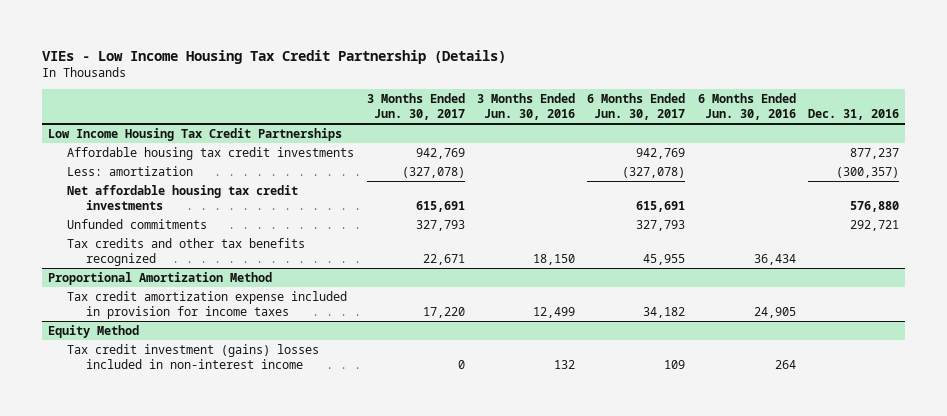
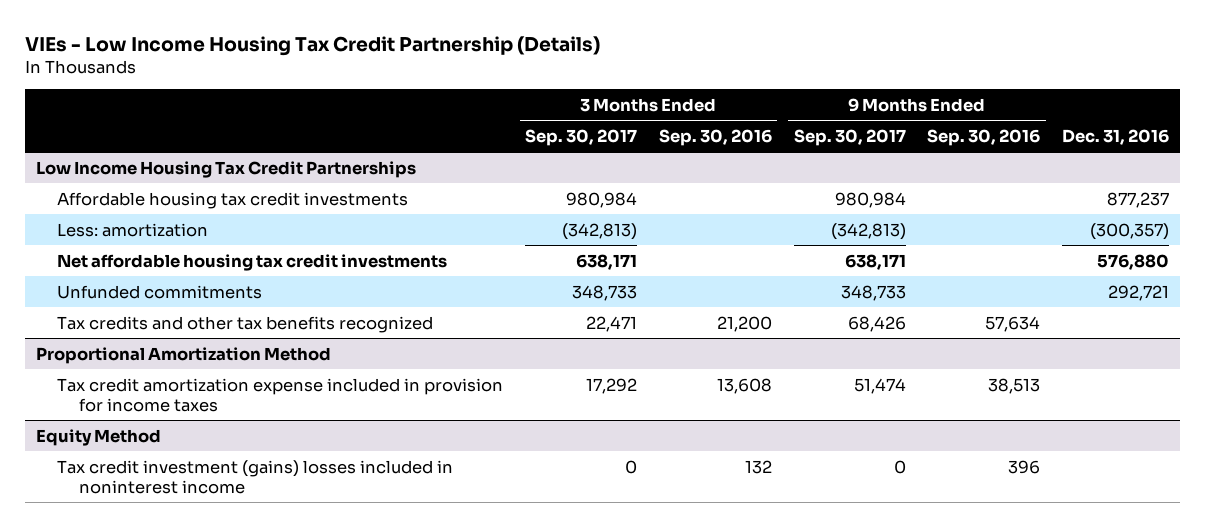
- | 3 Months Ended Jun. 30, 2017 | 3 Months Ended Jun. 30, 2016 | 6 Months Ended Jun. 30, 2017 | 6 Months Ended Jun. 30, 2016 | Dec. 31, 2016
+ | 3 Months Ended Sep. 30, 2017 | 3 Months Ended Sep. 30, 2016 | 9 Months Ended Sep. 30, 2017 | 9 Months Ended Sep. 30, 2016 | Dec. 31, 2016
@ Equity Method
- Tax credit investment (gains) losses included in non-interest income | 0 | 132 | 109 | 264 |
+ Tax credit investment (gains) losses included in noninterest income | 0 | 132 | 0 | 396 |

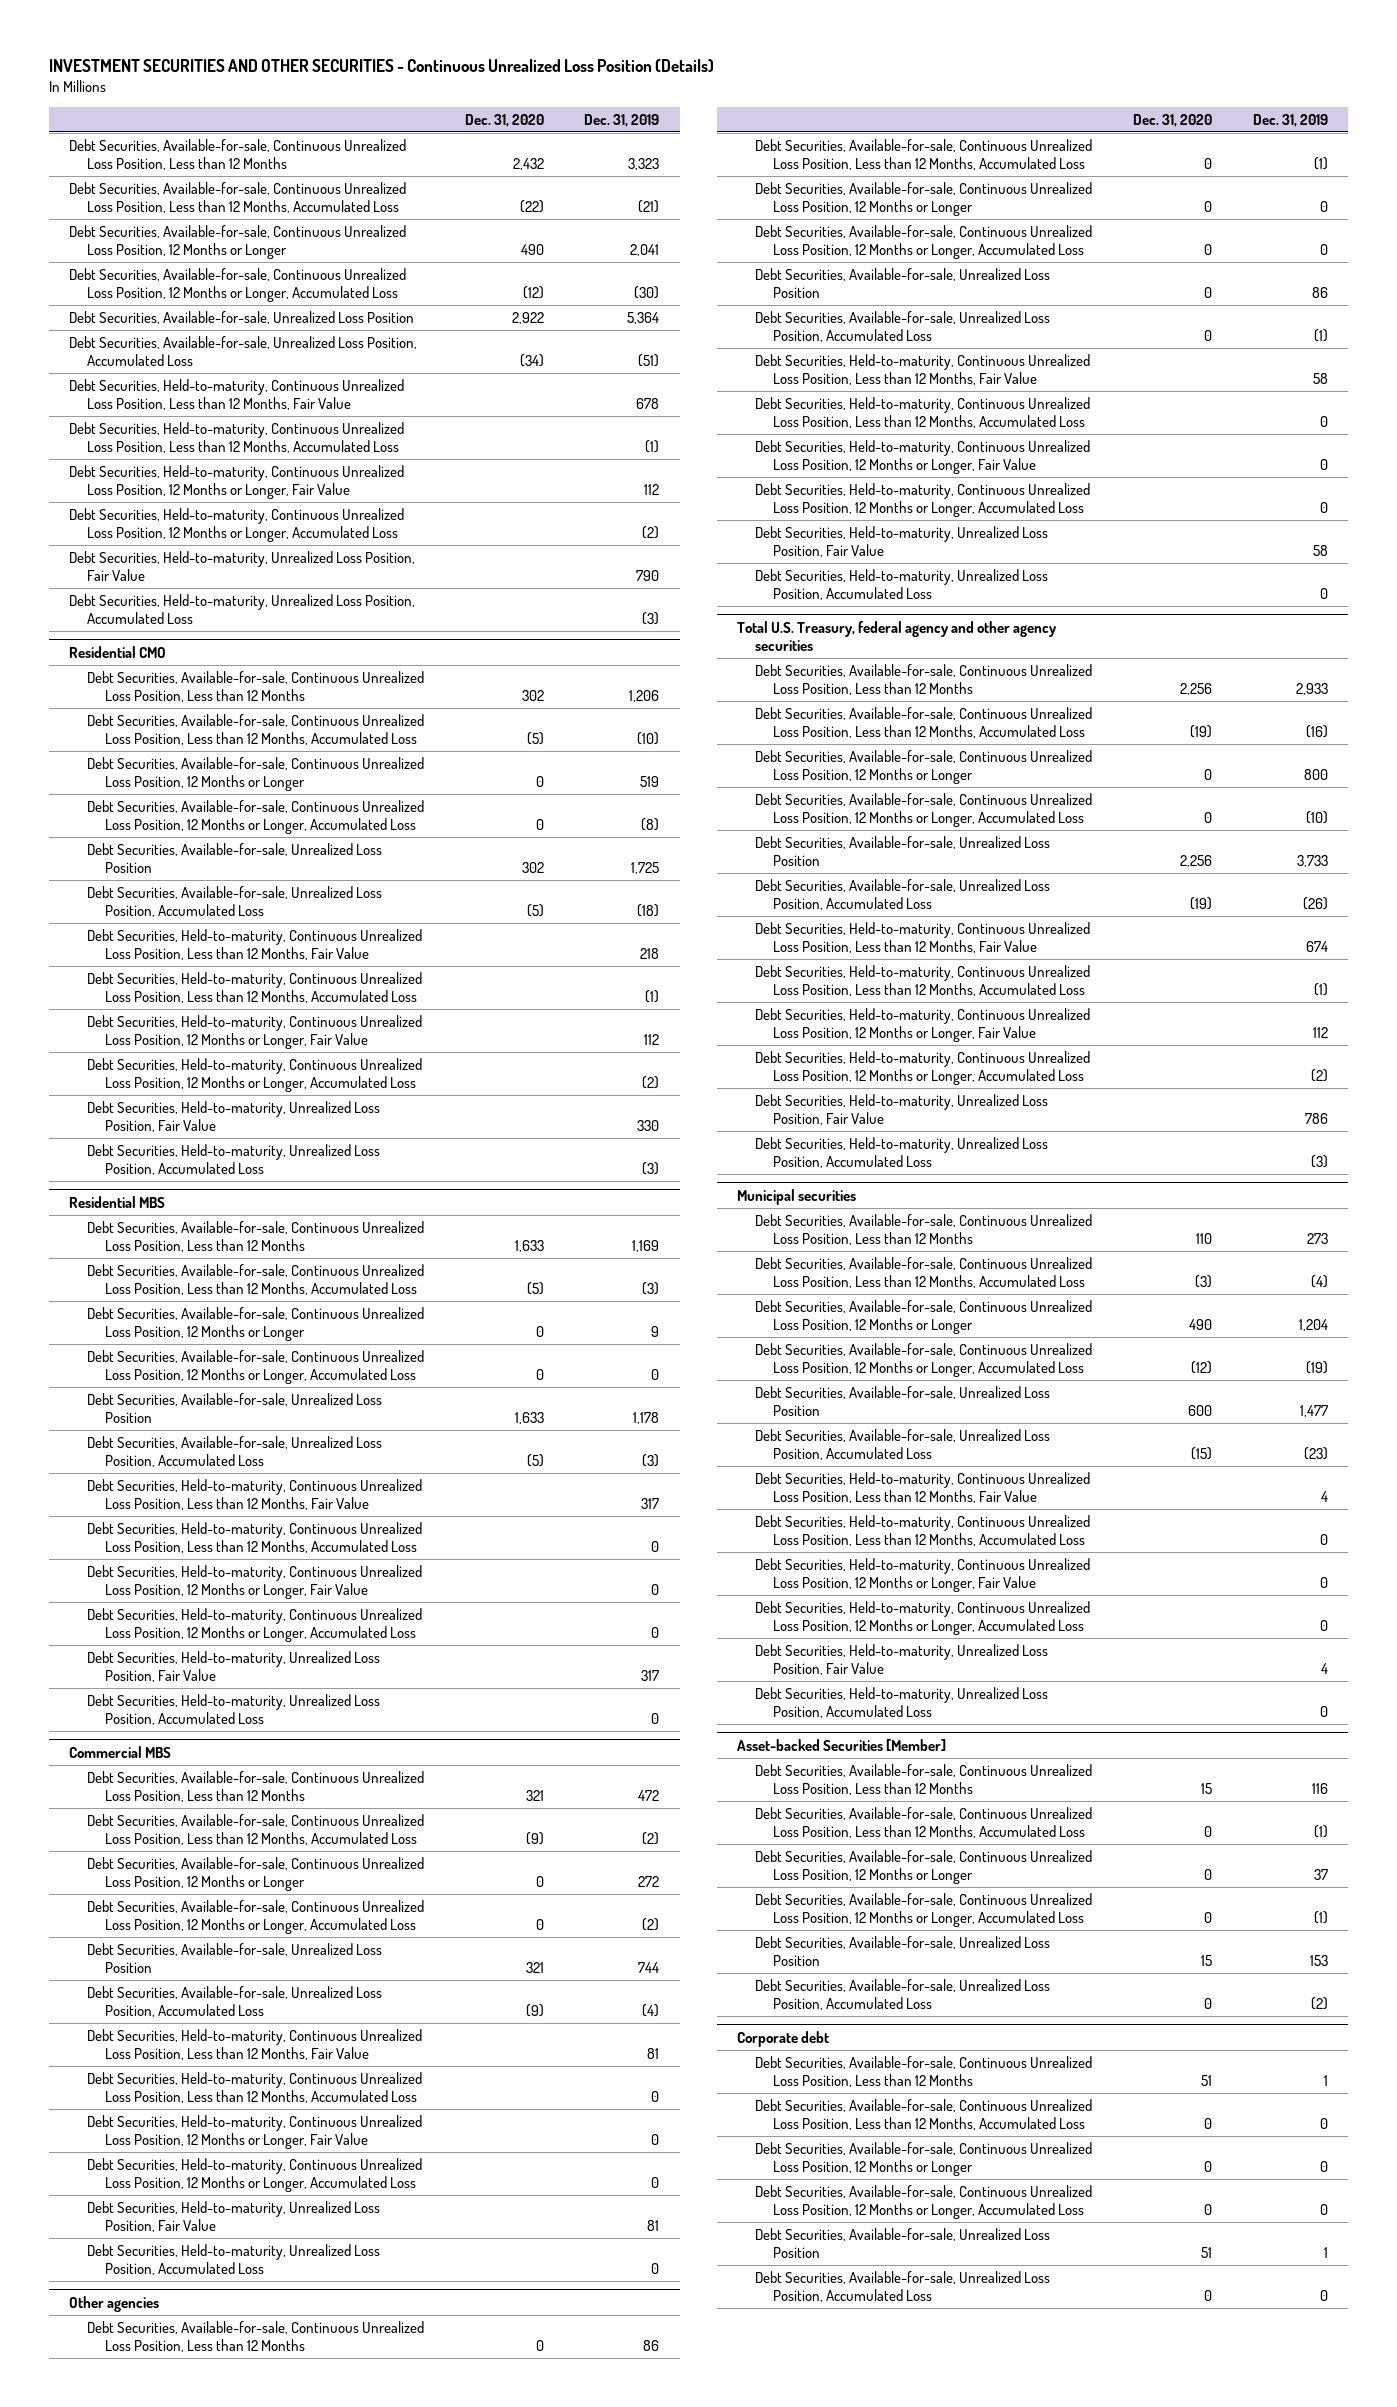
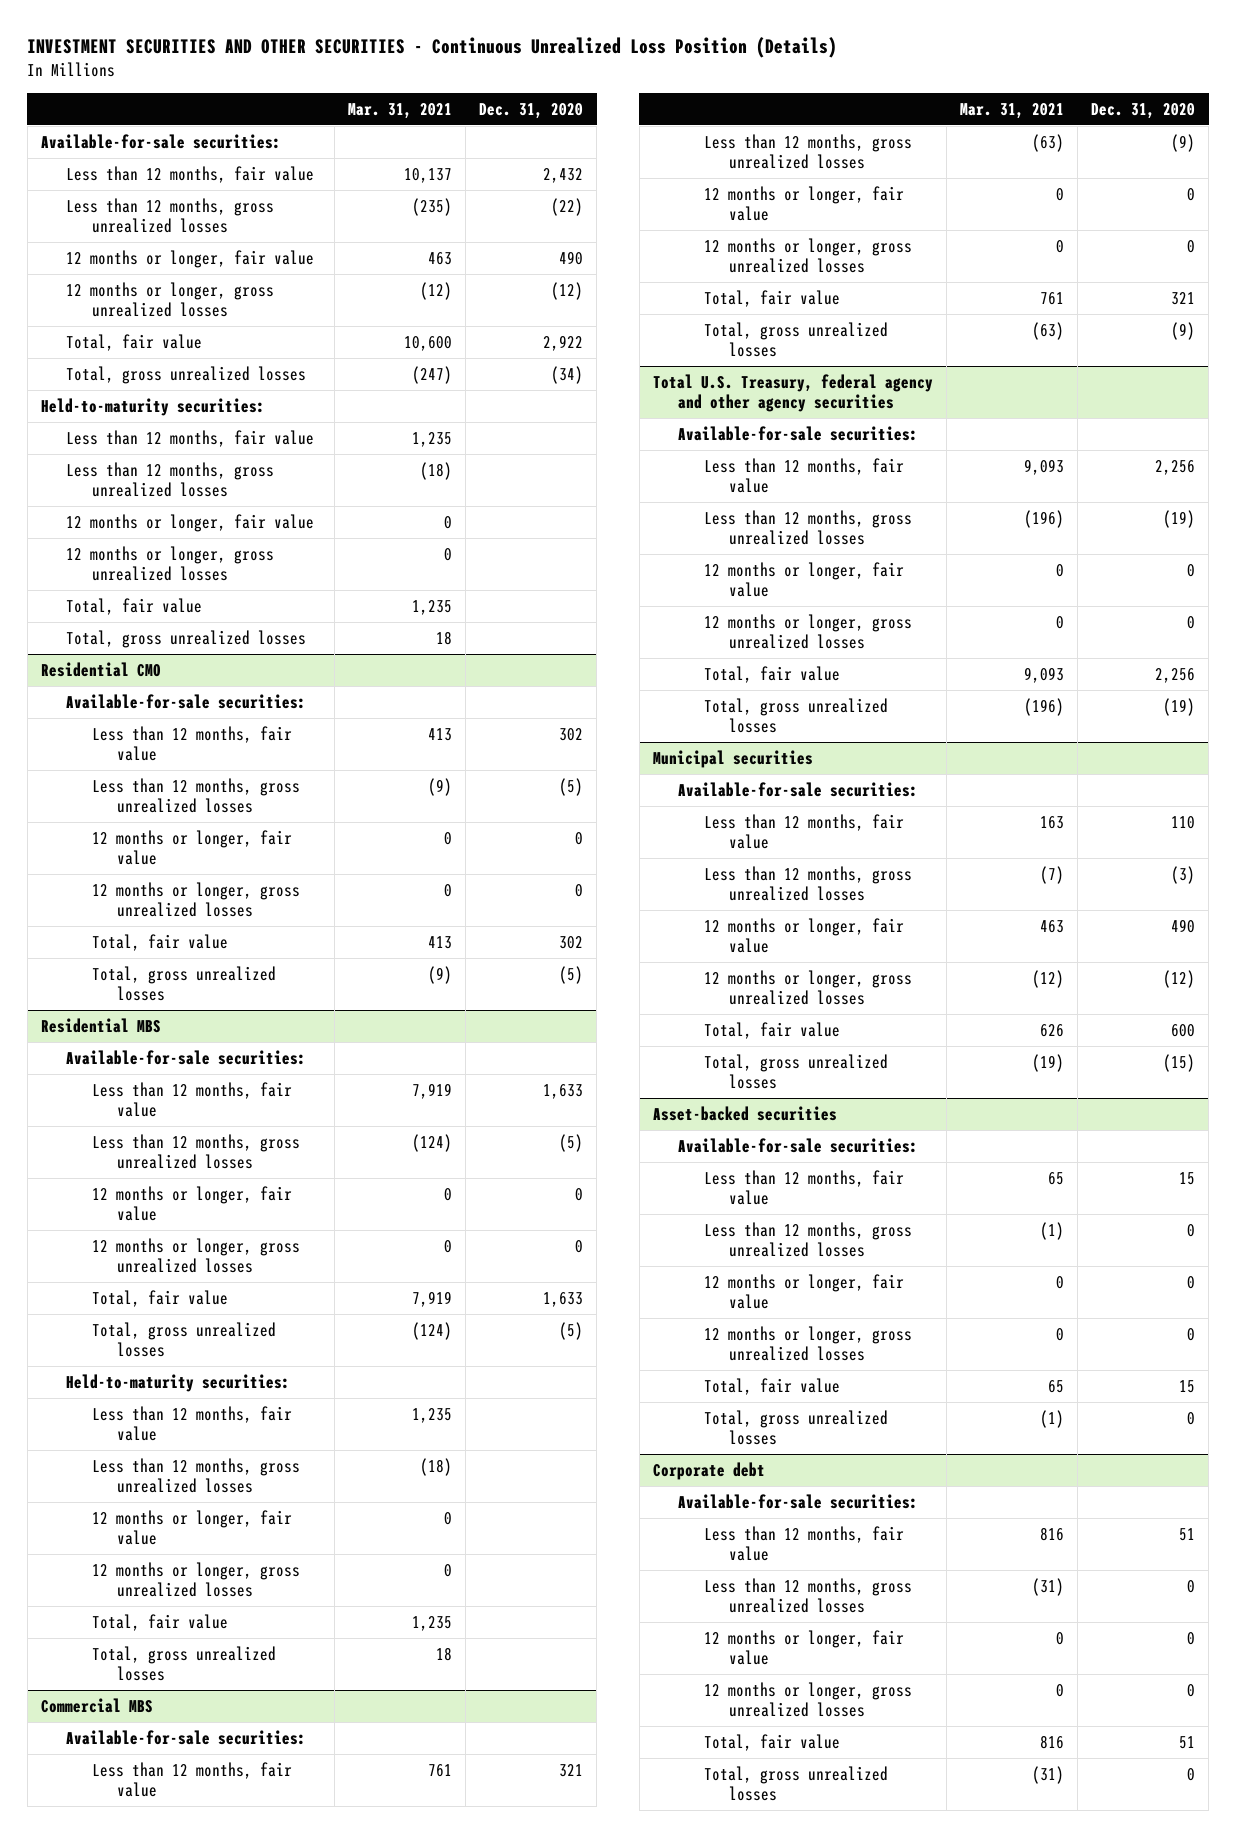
- | Dec. 31, 2020 | Dec. 31, 2019
+ | Mar. 31, 2021 | Dec. 31, 2020
- Debt Securities, Available-for-sale, Continuous Unrealized Loss Position, Less than 12 Months | 2,432 | 3,323
- Debt Securities, Available-for-sale, Continuous Unrealized Loss Position, Less than 12 Months, Accumulated Loss | (22) | (21)
- Debt Securities, Available-for-sale, Continuous Unrealized Loss Position, 12 Months or Longer | 490 | 2,041
- Debt Securities, Available-for-sale, Continuous Unrealized Loss Position, 12 Months or Longer, Accumulated Loss | (12) | (30)
- Debt Securities, Available-for-sale, Unrealized Loss Position | 2,922 | 5,364
- Debt Securities, Available-for-sale, Unrealized Loss Position, Accumulated Loss | (34) | (51)
- Debt Securities, Held-to-maturity, Continuous Unrealized Loss Position, Less than 12 Months, Fair Value | | 678
- Debt Securities, Held-to-maturity, Continuous Unrealized Loss Position, Less than 12 Months, Accumulated Loss | | (1)
- Debt Securities, Held-to-maturity, Continuous Unrealized Loss Position, 12 Months or Longer, Fair Value | | 112
- Debt Securities, Held-to-maturity, Continuous Unrealized Loss Position, 12 Months or Longer, Accumulated Loss | | (2)
- Debt Securities, Held-to-maturity, Unrealized Loss Position, Fair Value | | 790
- Debt Securities, Held-to-maturity, Unrealized Loss Position, Accumulated Loss | | (3)
+ Available-for-sale securities:
+ Less than 12 months, fair value | 10,137 | 2,432
+ Less than 12 months, gross unrealized losses | (235) | (22)
+ 12 months or longer, fair value | 463 | 490
+ 12 months or longer, gross unrealized losses | (12) | (12)
+ Total, fair value | 10,600 | 2,922
+ Total, gross unrealized losses | (247) | (34)
+ Held-to-maturity securities:
+ Less than 12 months, fair value | 1,235 |
+ Less than 12 months, gross unrealized losses | (18) |
+ 12 months or longer, fair value | 0 |
+ 12 months or longer, gross unrealized losses | 0 |
+ Total, fair value | 1,235 |
+ Total, gross unrealized losses | 18 |
@ Residential CMO
- Debt Securities, Available-for-sale, Continuous Unrealized Loss Position, Less than 12 Months | 302 | 1,206
- Debt Securities, Available-for-sale, Continuous Unrealized Loss Position, Less than 12 Months, Accumulated Loss | (5) | (10)
- Debt Securities, Available-for-sale, Continuous Unrealized Loss Position, 12 Months or Longer | 0 | 519
- Debt Securities, Available-for-sale, Continuous Unrealized Loss Position, 12 Months or Longer, Accumulated Loss | 0 | (8)
- Debt Securities, Available-for-sale, Unrealized Loss Position | 302 | 1,725
- Debt Securities, Available-for-sale, Unrealized Loss Position, Accumulated Loss | (5) | (18)
- Debt Securities, Held-to-maturity, Continuous Unrealized Loss Position, Less than 12 Months, Fair Value | | 218
- Debt Securities, Held-to-maturity, Continuous Unrealized Loss Position, Less than 12 Months, Accumulated Loss | | (1)
- Debt Securities, Held-to-maturity, Continuous Unrealized Loss Position, 12 Months or Longer, Fair Value | | 112
- Debt Securities, Held-to-maturity, Continuous Unrealized Loss Position, 12 Months or Longer, Accumulated Loss | | (2)
- Debt Securities, Held-to-maturity, Unrealized Loss Position, Fair Value | | 330
- Debt Securities, Held-to-maturity, Unrealized Loss Position, Accumulated Loss | | (3)
+ Available-for-sale securities:
+ Less than 12 months, fair value | 413 | 302
+ Less than 12 months, gross unrealized losses | (9) | (5)
+ 12 months or longer, fair value | 0 | 0
+ 12 months or longer, gross unrealized losses | 0 | 0
+ Total, fair value | 413 | 302
+ Total, gross unrealized losses | (9) | (5)
@ Residential MBS
- Debt Securities, Available-for-sale, Continuous Unrealized Loss Position, Less than 12 Months | 1,633 | 1,169
- Debt Securities, Available-for-sale, Continuous Unrealized Loss Position, Less than 12 Months, Accumulated Loss | (5) | (3)
- Debt Securities, Available-for-sale, Continuous Unrealized Loss Position, 12 Months or Longer | 0 | 9
- Debt Securities, Available-for-sale, Continuous Unrealized Loss Position, 12 Months or Longer, Accumulated Loss | 0 | 0
- Debt Securities, Available-for-sale, Unrealized Loss Position | 1,633 | 1,178
- Debt Securities, Available-for-sale, Unrealized Loss Position, Accumulated Loss | (5) | (3)
- Debt Securities, Held-to-maturity, Continuous Unrealized Loss Position, Less than 12 Months, Fair Value | | 317
- Debt Securities, Held-to-maturity, Continuous Unrealized Loss Position, Less than 12 Months, Accumulated Loss | | 0
- Debt Securities, Held-to-maturity, Continuous Unrealized Loss Position, 12 Months or Longer, Fair Value | | 0
- Debt Securities, Held-to-maturity, Continuous Unrealized Loss Position, 12 Months or Longer, Accumulated Loss | | 0
- Debt Securities, Held-to-maturity, Unrealized Loss Position, Fair Value | | 317
- Debt Securities, Held-to-maturity, Unrealized Loss Position, Accumulated Loss | | 0
+ Available-for-sale securities:
+ Less than 12 months, fair value | 7,919 | 1,633
+ Less than 12 months, gross unrealized losses | (124) | (5)
+ 12 months or longer, fair value | 0 | 0
+ 12 months or longer, gross unrealized losses | 0 | 0
+ Total, fair value | 7,919 | 1,633
+ Total, gross unrealized losses | (124) | (5)
+ Held-to-maturity securities:
+ Less than 12 months, fair value | 1,235 |
+ Less than 12 months, gross unrealized losses | (18) |
+ 12 months or longer, fair value | 0 |
+ 12 months or longer, gross unrealized losses | 0 |
+ Total, fair value | 1,235 |
+ Total, gross unrealized losses | 18 |
@ Commercial MBS
- Debt Securities, Available-for-sale, Continuous Unrealized Loss Position, Less than 12 Months | 321 | 472
- Debt Securities, Available-for-sale, Continuous Unrealized Loss Position, Less than 12 Months, Accumulated Loss | (9) | (2)
- Debt Securities, Available-for-sale, Continuous Unrealized Loss Position, 12 Months or Longer | 0 | 272
- Debt Securities, Available-for-sale, Continuous Unrealized Loss Position, 12 Months or Longer, Accumulated Loss | 0 | (2)
- Debt Securities, Available-for-sale, Unrealized Loss Position | 321 | 744
- Debt Securities, Available-for-sale, Unrealized Loss Position, Accumulated Loss | (9) | (4)
- Debt Securities, Held-to-maturity, Continuous Unrealized Loss Position, Less than 12 Months, Fair Value | | 81
- Debt Securities, Held-to-maturity, Continuous Unrealized Loss Position, Less than 12 Months, Accumulated Loss | | 0
- Debt Securities, Held-to-maturity, Continuous Unrealized Loss Position, 12 Months or Longer, Fair Value | | 0
- Debt Securities, Held-to-maturity, Continuous Unrealized Loss Position, 12 Months or Longer, Accumulated Loss | | 0
- Debt Securities, Held-to-maturity, Unrealized Loss Position, Fair Value | | 81
- Debt Securities, Held-to-maturity, Unrealized Loss Position, Accumulated Loss | | 0
- Other agencies
- Debt Securities, Available-for-sale, Continuous Unrealized Loss Position, Less than 12 Months | 0 | 86
- Debt Securities, Available-for-sale, Continuous Unrealized Loss Position, Less than 12 Months, Accumulated Loss | 0 | (1)
- Debt Securities, Available-for-sale, Continuous Unrealized Loss Position, 12 Months or Longer | 0 | 0
- Debt Securities, Available-for-sale, Continuous Unrealized Loss Position, 12 Months or Longer, Accumulated Loss | 0 | 0
- Debt Securities, Available-for-sale, Unrealized Loss Position | 0 | 86
- Debt Securities, Available-for-sale, Unrealized Loss Position, Accumulated Loss | 0 | (1)
- Debt Securities, Held-to-maturity, Continuous Unrealized Loss Position, Less than 12 Months, Fair Value | | 58
- Debt Securities, Held-to-maturity, Continuous Unrealized Loss Position, Less than 12 Months, Accumulated Loss | | 0
- Debt Securities, Held-to-maturity, Continuous Unrealized Loss Position, 12 Months or Longer, Fair Value | | 0
- Debt Securities, Held-to-maturity, Continuous Unrealized Loss Position, 12 Months or Longer, Accumulated Loss | | 0
- Debt Securities, Held-to-maturity, Unrealized Loss Position, Fair Value | | 58
- Debt Securities, Held-to-maturity, Unrealized Loss Position, Accumulated Loss | | 0
@ Commercial MBS
+ Available-for-sale securities:
+ Less than 12 months, fair value | 761 | 321
+ Less than 12 months, gross unrealized losses | (63) | (9)
+ 12 months or longer, fair value | 0 | 0
+ 12 months or longer, gross unrealized losses | 0 | 0
+ Total, fair value | 761 | 321
+ Total, gross unrealized losses | (63) | (9)
@ Total U.S. Treasury, federal agency and other agency securities
- Debt Securities, Available-for-sale, Continuous Unrealized Loss Position, Less than 12 Months | 2,256 | 2,933
- Debt Securities, Available-for-sale, Continuous Unrealized Loss Position, Less than 12 Months, Accumulated Loss | (19) | (16)
- Debt Securities, Available-for-sale, Continuous Unrealized Loss Position, 12 Months or Longer | 0 | 800
- Debt Securities, Available-for-sale, Continuous Unrealized Loss Position, 12 Months or Longer, Accumulated Loss | 0 | (10)
- Debt Securities, Available-for-sale, Unrealized Loss Position | 2,256 | 3,733
- Debt Securities, Available-for-sale, Unrealized Loss Position, Accumulated Loss | (19) | (26)
- Debt Securities, Held-to-maturity, Continuous Unrealized Loss Position, Less than 12 Months, Fair Value | | 674
- Debt Securities, Held-to-maturity, Continuous Unrealized Loss Position, Less than 12 Months, Accumulated Loss | | (1)
- Debt Securities, Held-to-maturity, Continuous Unrealized Loss Position, 12 Months or Longer, Fair Value | | 112
- Debt Securities, Held-to-maturity, Continuous Unrealized Loss Position, 12 Months or Longer, Accumulated Loss | | (2)
- Debt Securities, Held-to-maturity, Unrealized Loss Position, Fair Value | | 786
- Debt Securities, Held-to-maturity, Unrealized Loss Position, Accumulated Loss | | (3)
+ Available-for-sale securities:
+ Less than 12 months, fair value | 9,093 | 2,256
+ Less than 12 months, gross unrealized losses | (196) | (19)
+ 12 months or longer, fair value | 0 | 0
+ 12 months or longer, gross unrealized losses | 0 | 0
+ Total, fair value | 9,093 | 2,256
+ Total, gross unrealized losses | (196) | (19)
@ Municipal securities
- Debt Securities, Available-for-sale, Continuous Unrealized Loss Position, Less than 12 Months | 110 | 273
- Debt Securities, Available-for-sale, Continuous Unrealized Loss Position, Less than 12 Months, Accumulated Loss | (3) | (4)
- Debt Securities, Available-for-sale, Continuous Unrealized Loss Position, 12 Months or Longer | 490 | 1,204
- Debt Securities, Available-for-sale, Continuous Unrealized Loss Position, 12 Months or Longer, Accumulated Loss | (12) | (19)
- Debt Securities, Available-for-sale, Unrealized Loss Position | 600 | 1,477
- Debt Securities, Available-for-sale, Unrealized Loss Position, Accumulated Loss | (15) | (23)
- Debt Securities, Held-to-maturity, Continuous Unrealized Loss Position, Less than 12 Months, Fair Value | | 4
- Debt Securities, Held-to-maturity, Continuous Unrealized Loss Position, Less than 12 Months, Accumulated Loss | | 0
- Debt Securities, Held-to-maturity, Continuous Unrealized Loss Position, 12 Months or Longer, Fair Value | | 0
- Debt Securities, Held-to-maturity, Continuous Unrealized Loss Position, 12 Months or Longer, Accumulated Loss | | 0
- Debt Securities, Held-to-maturity, Unrealized Loss Position, Fair Value | | 4
- Debt Securities, Held-to-maturity, Unrealized Loss Position, Accumulated Loss | | 0
- Asset-backed Securities [Member]
- Debt Securities, Available-for-sale, Continuous Unrealized Loss Position, Less than 12 Months | 15 | 116
- Debt Securities, Available-for-sale, Continuous Unrealized Loss Position, Less than 12 Months, Accumulated Loss | 0 | (1)
- Debt Securities, Available-for-sale, Continuous Unrealized Loss Position, 12 Months or Longer | 0 | 37
- Debt Securities, Available-for-sale, Continuous Unrealized Loss Position, 12 Months or Longer, Accumulated Loss | 0 | (1)
- Debt Securities, Available-for-sale, Unrealized Loss Position | 15 | 153
- Debt Securities, Available-for-sale, Unrealized Loss Position, Accumulated Loss | 0 | (2)
@ Municipal securities
+ Available-for-sale securities:
+ Less than 12 months, fair value | 163 | 110
+ Less than 12 months, gross unrealized losses | (7) | (3)
+ 12 months or longer, fair value | 463 | 490
+ 12 months or longer, gross unrealized losses | (12) | (12)
+ Total, fair value | 626 | 600
+ Total, gross unrealized losses | (19) | (15)
+ Asset-backed securities
+ Available-for-sale securities:
+ Less than 12 months, fair value | 65 | 15
+ Less than 12 months, gross unrealized losses | (1) | 0
+ 12 months or longer, fair value | 0 | 0
+ 12 months or longer, gross unrealized losses | 0 | 0
+ Total, fair value | 65 | 15
+ Total, gross unrealized losses | (1) | 0
@ Corporate debt
- Debt Securities, Available-for-sale, Continuous Unrealized Loss Position, Less than 12 Months | 51 | 1
- Debt Securities, Available-for-sale, Continuous Unrealized Loss Position, Less than 12 Months, Accumulated Loss | 0 | 0
- Debt Securities, Available-for-sale, Continuous Unrealized Loss Position, 12 Months or Longer | 0 | 0
- Debt Securities, Available-for-sale, Continuous Unrealized Loss Position, 12 Months or Longer, Accumulated Loss | 0 | 0
- Debt Securities, Available-for-sale, Unrealized Loss Position | 51 | 1
- Debt Securities, Available-for-sale, Unrealized Loss Position, Accumulated Loss | 0 | 0
+ Available-for-sale securities:
+ Less than 12 months, fair value | 816 | 51
+ Less than 12 months, gross unrealized losses | (31) | 0
+ 12 months or longer, fair value | 0 | 0
+ 12 months or longer, gross unrealized losses | 0 | 0
+ Total, fair value | 816 | 51
+ Total, gross unrealized losses | (31) | 0

